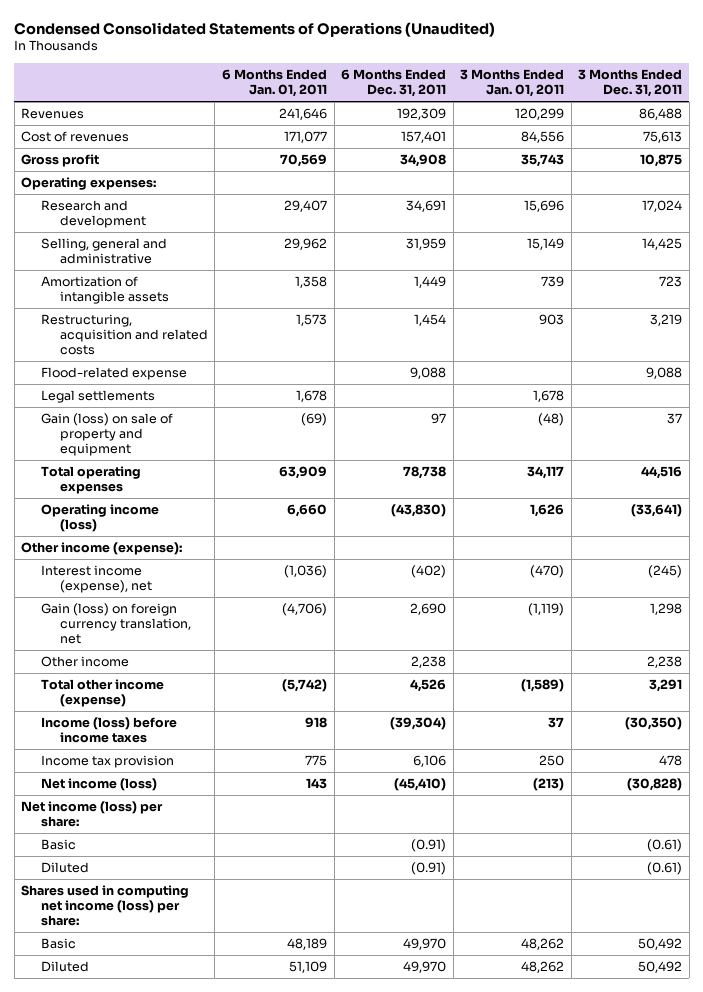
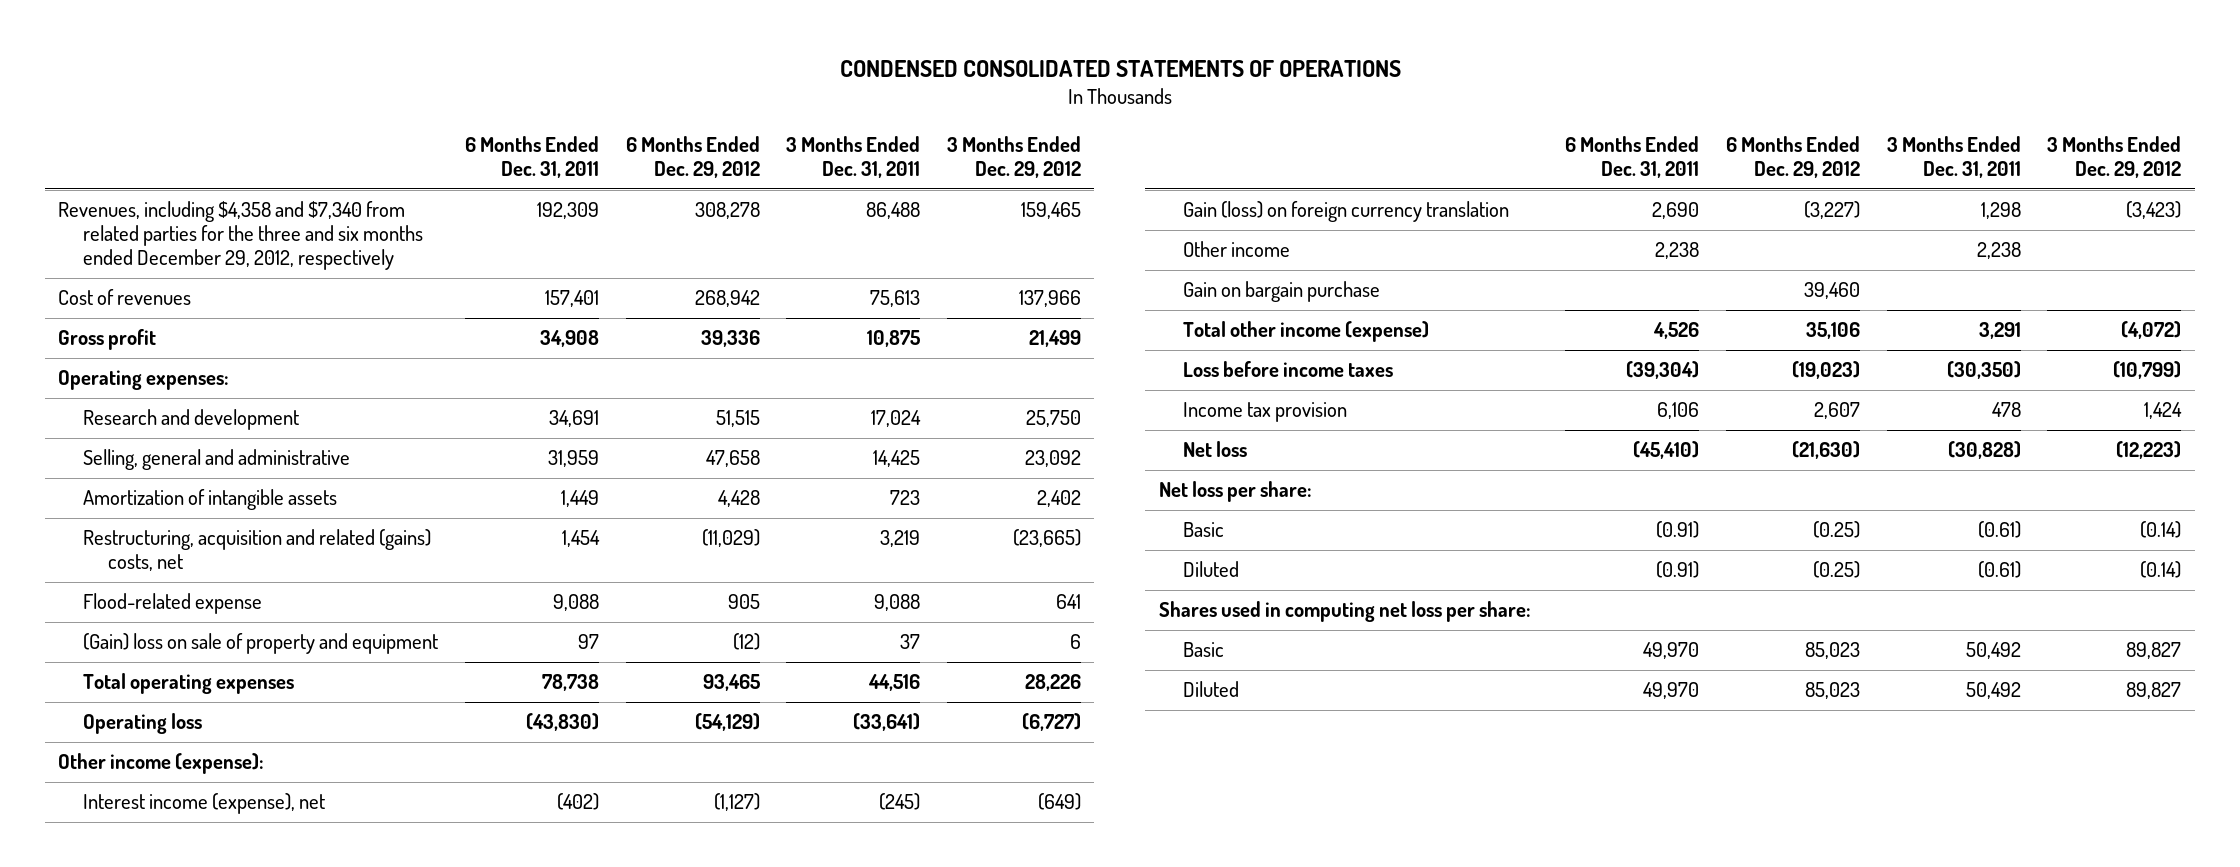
- Condensed Consolidated Statements of Operations (Unaudited)
+ CONDENSED CONSOLIDATED STATEMENTS OF OPERATIONS
- | 6 Months Ended Jan. 01, 2011 | 6 Months Ended Dec. 31, 2011 | 3 Months Ended Jan. 01, 2011 | 3 Months Ended Dec. 31, 2011
+ | 6 Months Ended Dec. 31, 2011 | 6 Months Ended Dec. 29, 2012 | 3 Months Ended Dec. 31, 2011 | 3 Months Ended Dec. 29, 2012
- Revenues | 241,646 | 192,309 | 120,299 | 86,488
+ Revenues, including $4,358 and $7,340 from related parties for the three and six months ended December 29, 2012, respectively | 192,309 | 308,278 | 86,488 | 159,465
- Restructuring, acquisition and related costs | 1,573 | 1,454 | 903 | 3,219
+ Restructuring, acquisition and related (gains) costs, net | 1,454 | (11,029) | 3,219 | (23,665)
- Legal settlements | 1,678 | | 1,678 |
- Gain (loss) on sale of property and equipment | (69) | 97 | (48) | 37
+ (Gain) loss on sale of property and equipment | 97 | (12) | 37 | 6
- Operating income (loss) | 6,660 | (43,830) | 1,626 | (33,641)
+ Operating loss | (43,830) | (54,129) | (33,641) | (6,727)
- Gain (loss) on foreign currency translation, net | (4,706) | 2,690 | (1,119) | 1,298
+ Gain (loss) on foreign currency translation | 2,690 | (3,227) | 1,298 | (3,423)
+ Gain on bargain purchase | | 39,460 | |
- Income (loss) before income taxes | 918 | (39,304) | 37 | (30,350)
+ Loss before income taxes | (39,304) | (19,023) | (30,350) | (10,799)
- Net income (loss) | 143 | (45,410) | (213) | (30,828)
- Net income (loss) per share:
+ Net loss | (45,410) | (21,630) | (30,828) | (12,223)
+ Net loss per share:
- Shares used in computing net income (loss) per share:
+ Shares used in computing net loss per share:

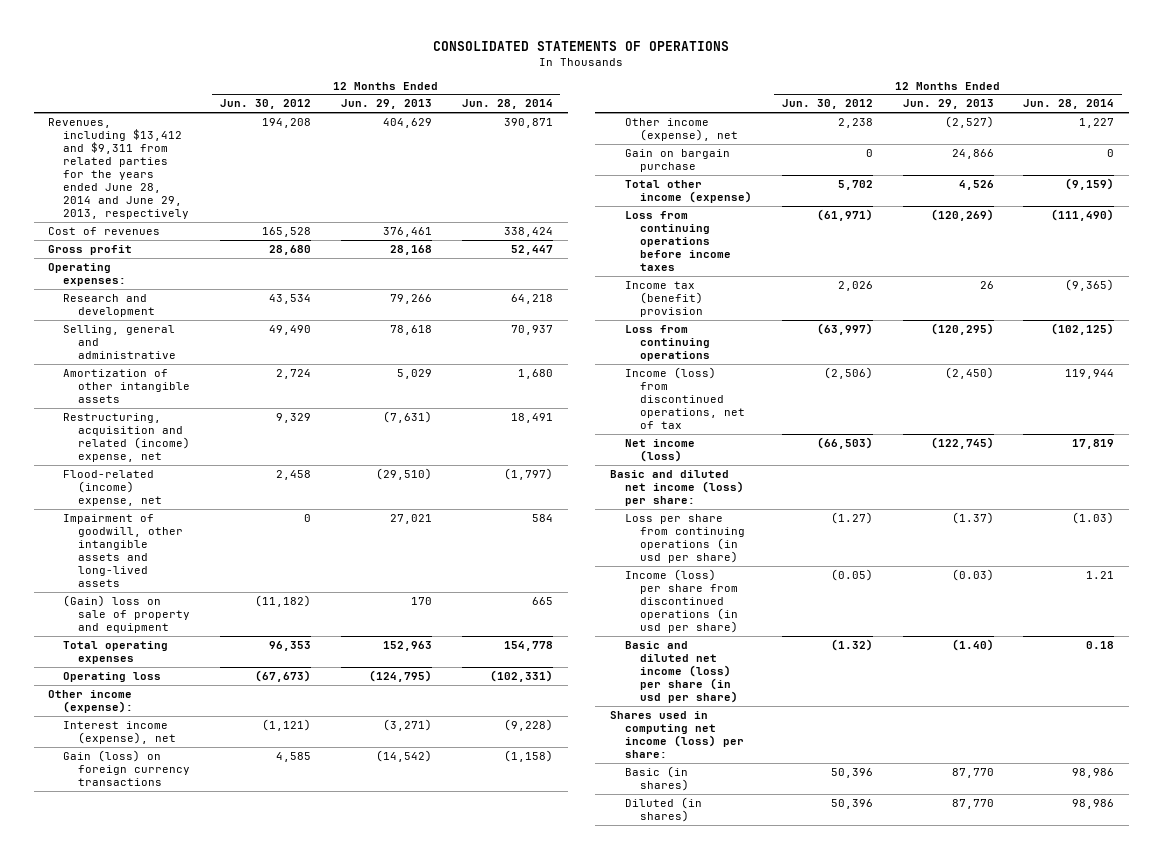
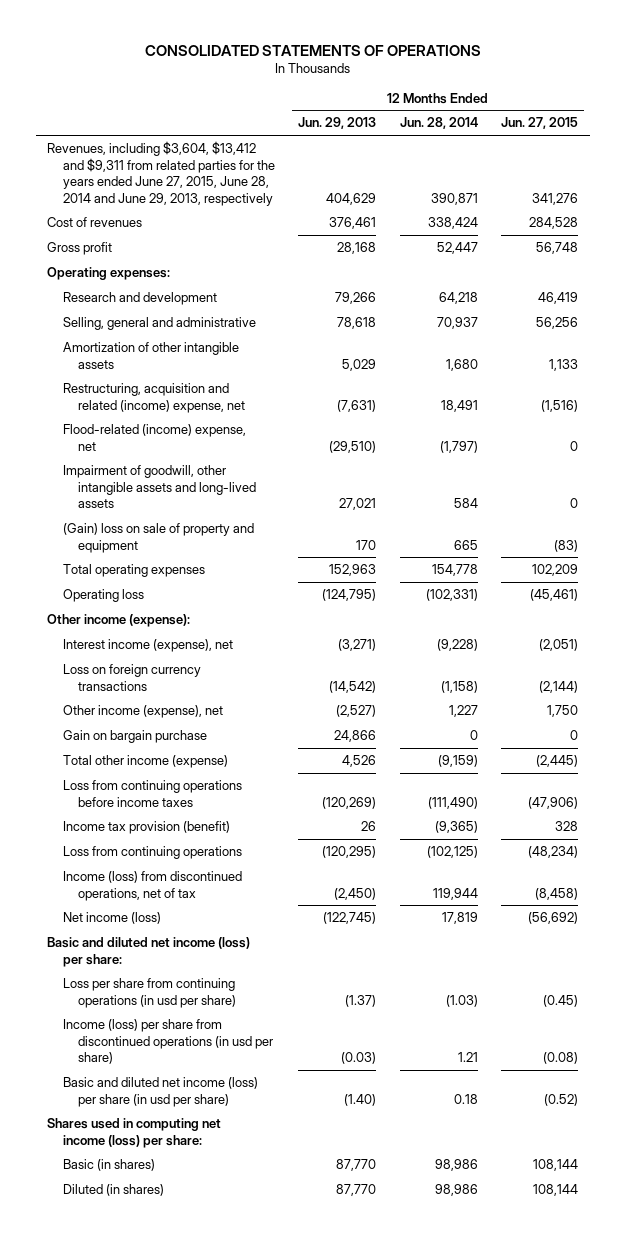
- | 12 Months Ended Jun. 30, 2012 | 12 Months Ended Jun. 29, 2013 | 12 Months Ended Jun. 28, 2014
+ | 12 Months Ended Jun. 29, 2013 | 12 Months Ended Jun. 28, 2014 | 12 Months Ended Jun. 27, 2015
- Revenues, including $13,412 and $9,311 from related parties for the years ended June 28, 2014 and June 29, 2013, respectively | 194,208 | 404,629 | 390,871
+ Revenues, including $3,604, $13,412 and $9,311 from related parties for the years ended June 27, 2015, June 28, 2014 and June 29, 2013, respectively | 404,629 | 390,871 | 341,276
- Gain (loss) on foreign currency transactions | 4,585 | (14,542) | (1,158)
+ Loss on foreign currency transactions | (14,542) | (1,158) | (2,144)
- Income tax (benefit) provision | 2,026 | 26 | (9,365)
+ Income tax provision (benefit) | 26 | (9,365) | 328

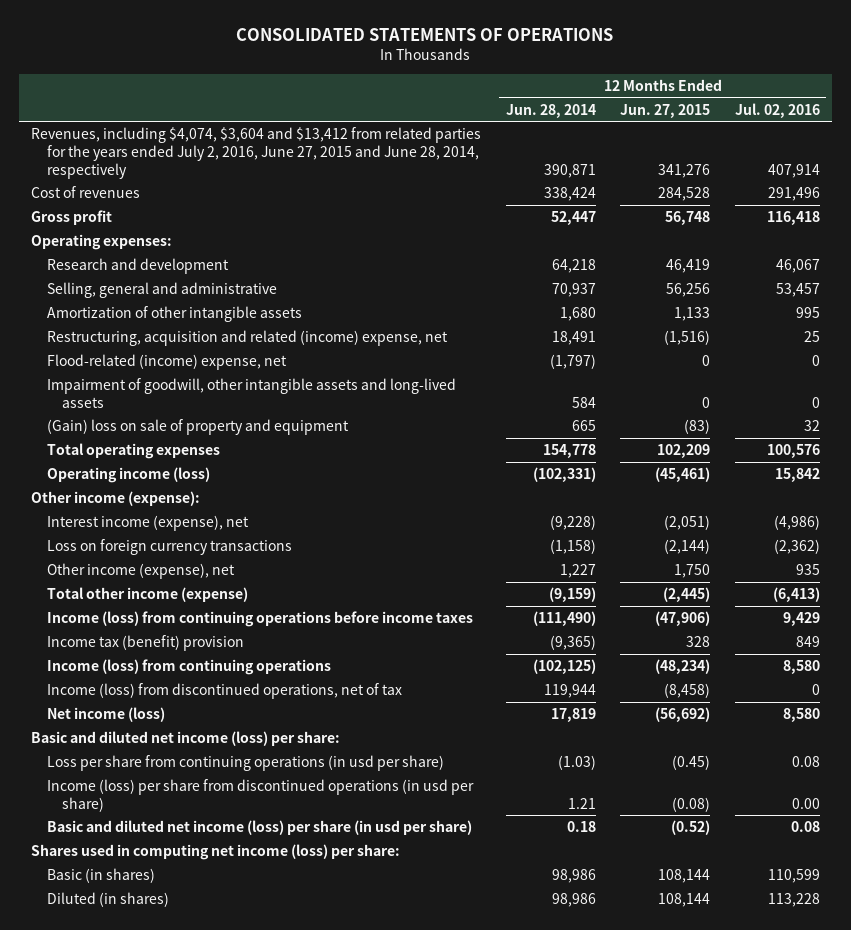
- | 12 Months Ended Jun. 29, 2013 | 12 Months Ended Jun. 28, 2014 | 12 Months Ended Jun. 27, 2015
+ | 12 Months Ended Jun. 28, 2014 | 12 Months Ended Jun. 27, 2015 | 12 Months Ended Jul. 02, 2016
- Revenues, including $3,604, $13,412 and $9,311 from related parties for the years ended June 27, 2015, June 28, 2014 and June 29, 2013, respectively | 404,629 | 390,871 | 341,276
+ Revenues, including $4,074, $3,604 and $13,412 from related parties for the years ended July 2, 2016, June 27, 2015 and June 28, 2014, respectively | 390,871 | 341,276 | 407,914
- Operating loss | (124,795) | (102,331) | (45,461)
+ Operating income (loss) | (102,331) | (45,461) | 15,842
- Gain on bargain purchase | 24,866 | 0 | 0
- Loss from continuing operations before income taxes | (120,269) | (111,490) | (47,906)
- Income tax provision (benefit) | 26 | (9,365) | 328
- Loss from continuing operations | (120,295) | (102,125) | (48,234)
+ Income (loss) from continuing operations before income taxes | (111,490) | (47,906) | 9,429
+ Income tax (benefit) provision | (9,365) | 328 | 849
+ Income (loss) from continuing operations | (102,125) | (48,234) | 8,580

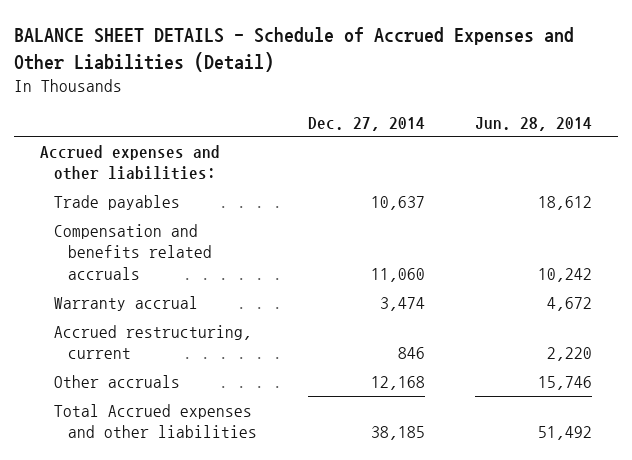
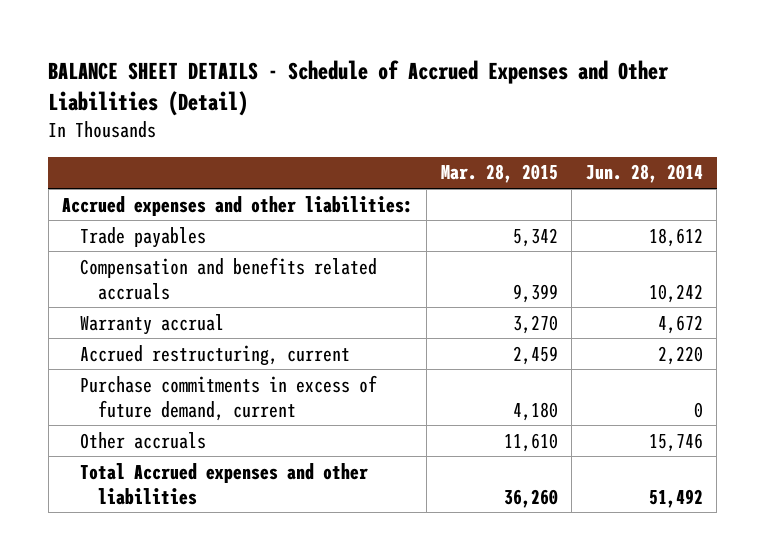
- | Dec. 27, 2014 | Jun. 28, 2014
+ | Mar. 28, 2015 | Jun. 28, 2014
+ Purchase commitments in excess of future demand, current | 4,180 | 0

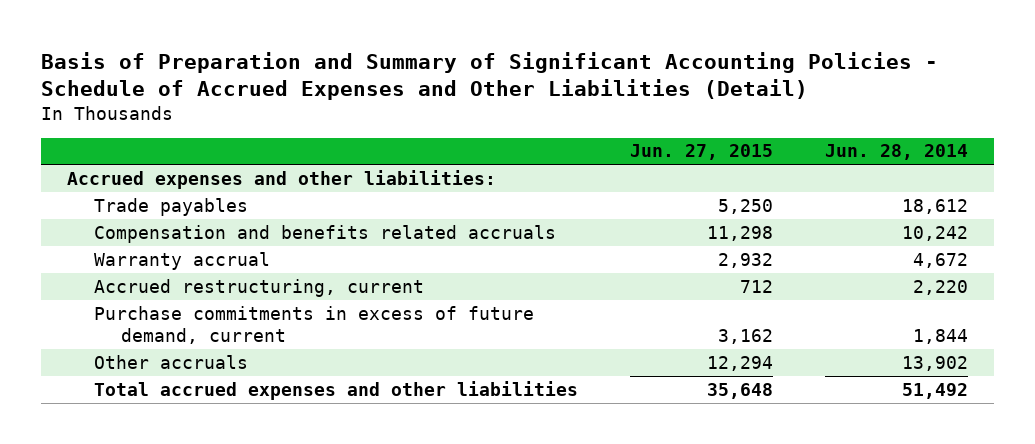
- BALANCE SHEET DETAILS - Schedule of Accrued Expenses and Other Liabilities (Detail)
+ Basis of Preparation and Summary of Significant Accounting Policies - Schedule of Accrued Expenses and Other Liabilities (Detail)
- | Mar. 28, 2015 | Jun. 28, 2014
+ | Jun. 27, 2015 | Jun. 28, 2014
- Purchase commitments in excess of future demand, current | 4,180 | 0
- Other accruals | 11,610 | 15,746
- Total Accrued expenses and other liabilities | 36,260 | 51,492
+ Purchase commitments in excess of future demand, current | 3,162 | 1,844
+ Other accruals | 12,294 | 13,902
+ Total accrued expenses and other liabilities | 35,648 | 51,492

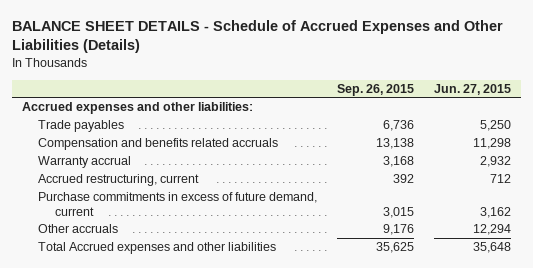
- Basis of Preparation and Summary of Significant Accounting Policies - Schedule of Accrued Expenses and Other Liabilities (Detail)
+ BALANCE SHEET DETAILS - Schedule of Accrued Expenses and Other Liabilities (Details)
- | Jun. 27, 2015 | Jun. 28, 2014
+ | Sep. 26, 2015 | Jun. 27, 2015
- Total accrued expenses and other liabilities | 35,648 | 51,492
+ Total Accrued expenses and other liabilities | 35,625 | 35,648

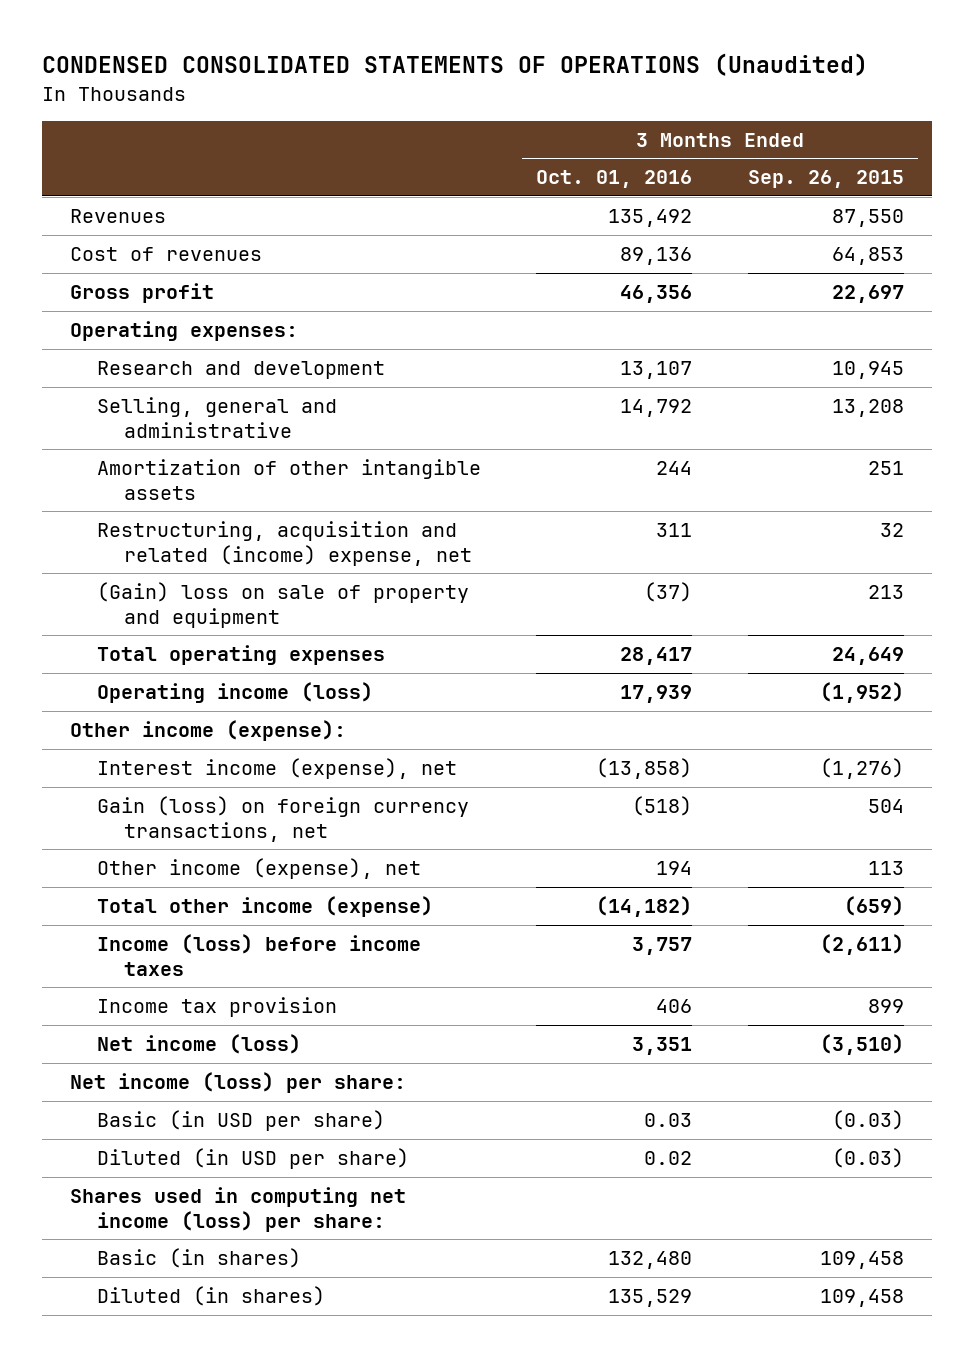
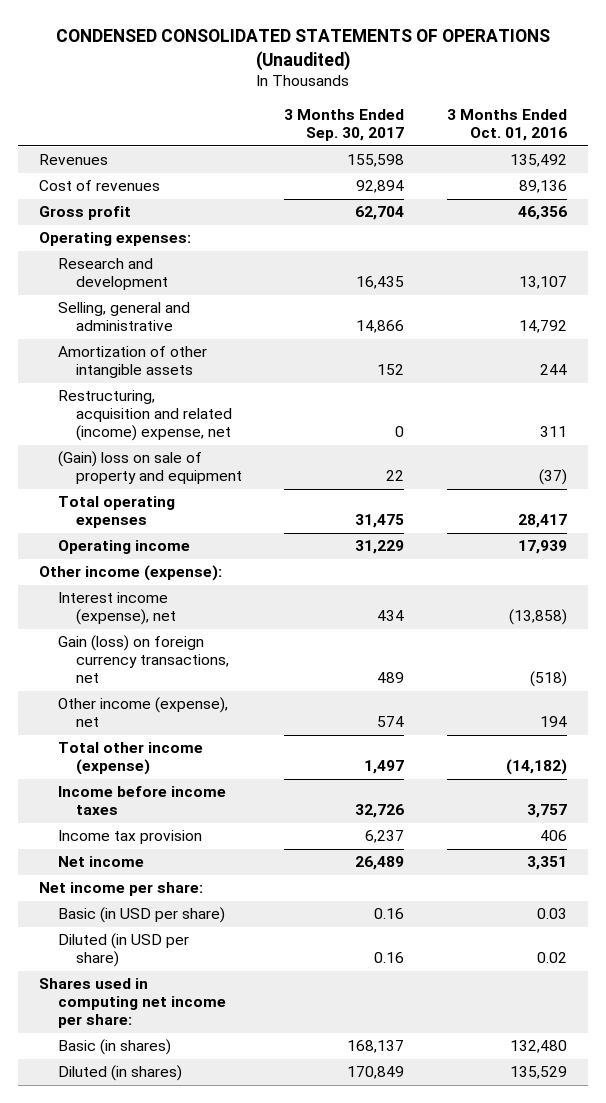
- | 3 Months Ended Oct. 01, 2016 | 3 Months Ended Sep. 26, 2015
+ | 3 Months Ended Sep. 30, 2017 | 3 Months Ended Oct. 01, 2016
- Operating income (loss) | 17,939 | (1,952)
+ Operating income | 31,229 | 17,939
- Income (loss) before income taxes | 3,757 | (2,611)
+ Income before income taxes | 32,726 | 3,757
- Net income (loss) | 3,351 | (3,510)
- Net income (loss) per share:
+ Net income | 26,489 | 3,351
+ Net income per share:
- Shares used in computing net income (loss) per share:
+ Shares used in computing net income per share:

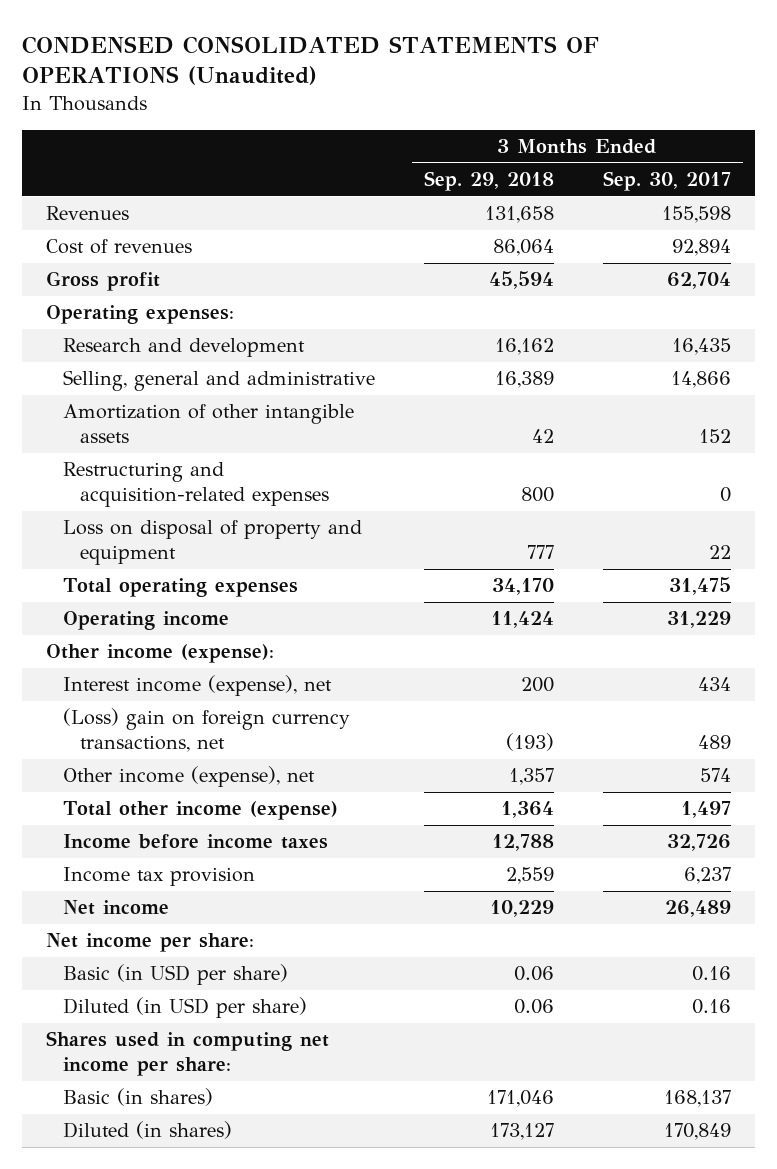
- | 3 Months Ended Sep. 30, 2017 | 3 Months Ended Oct. 01, 2016
+ | 3 Months Ended Sep. 29, 2018 | 3 Months Ended Sep. 30, 2017
- Restructuring, acquisition and related (income) expense, net | 0 | 311
- (Gain) loss on sale of property and equipment | 22 | (37)
+ Restructuring and acquisition-related expenses | 800 | 0
+ Loss on disposal of property and equipment | 777 | 22
- Gain (loss) on foreign currency transactions, net | 489 | (518)
+ (Loss) gain on foreign currency transactions, net | (193) | 489

